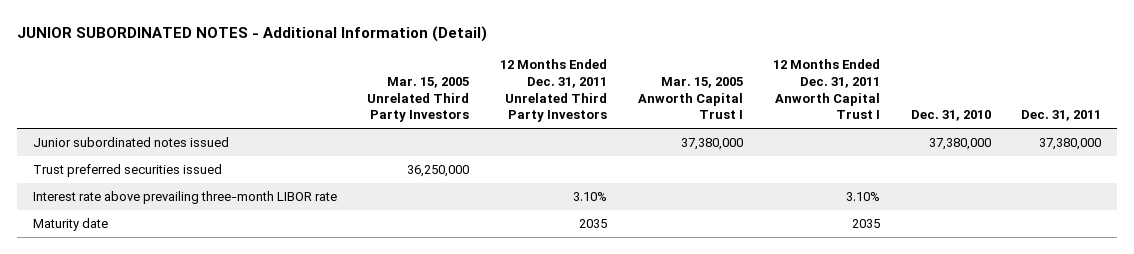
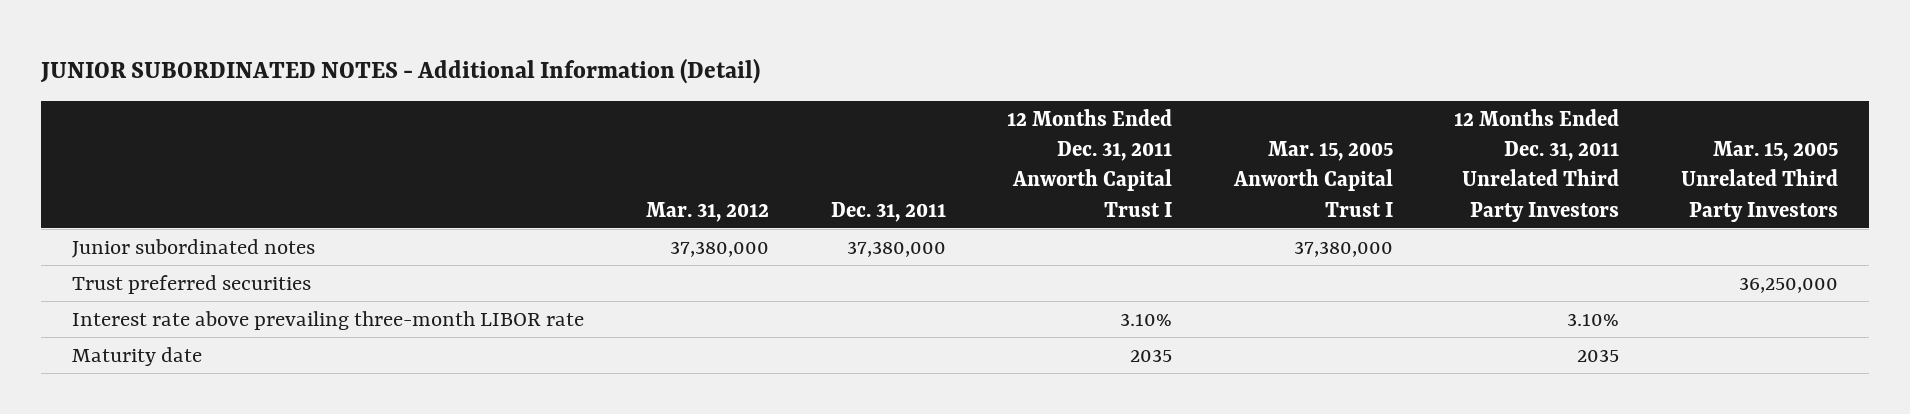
- | Mar. 15, 2005 Unrelated Third Party Investors | 12 Months Ended Dec. 31, 2011 Unrelated Third Party Investors | Mar. 15, 2005 Anworth Capital Trust I | 12 Months Ended Dec. 31, 2011 Anworth Capital Trust I | Dec. 31, 2010 | Dec. 31, 2011
+ | Mar. 31, 2012 | Dec. 31, 2011 | 12 Months Ended Dec. 31, 2011 Anworth Capital Trust I | Mar. 15, 2005 Anworth Capital Trust I | 12 Months Ended Dec. 31, 2011 Unrelated Third Party Investors | Mar. 15, 2005 Unrelated Third Party Investors
- Junior subordinated notes issued | | | 37,380,000 | | 37,380,000 | 37,380,000
- Trust preferred securities issued | 36,250,000 | | | | |
+ Junior subordinated notes | 37,380,000 | 37,380,000 | | 37,380,000 | |
+ Trust preferred securities | | | | | | 36,250,000

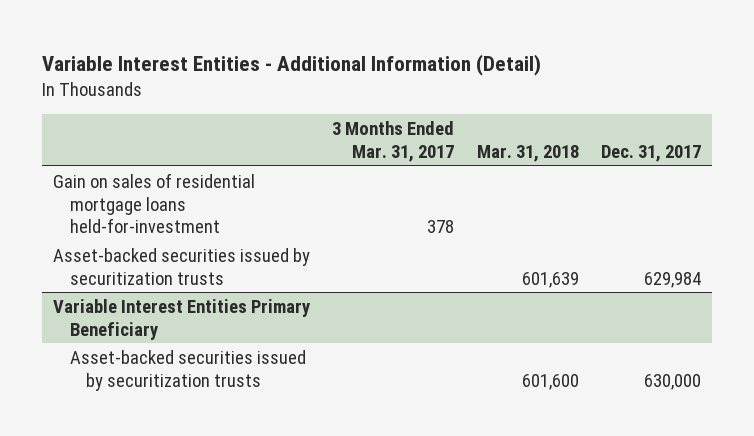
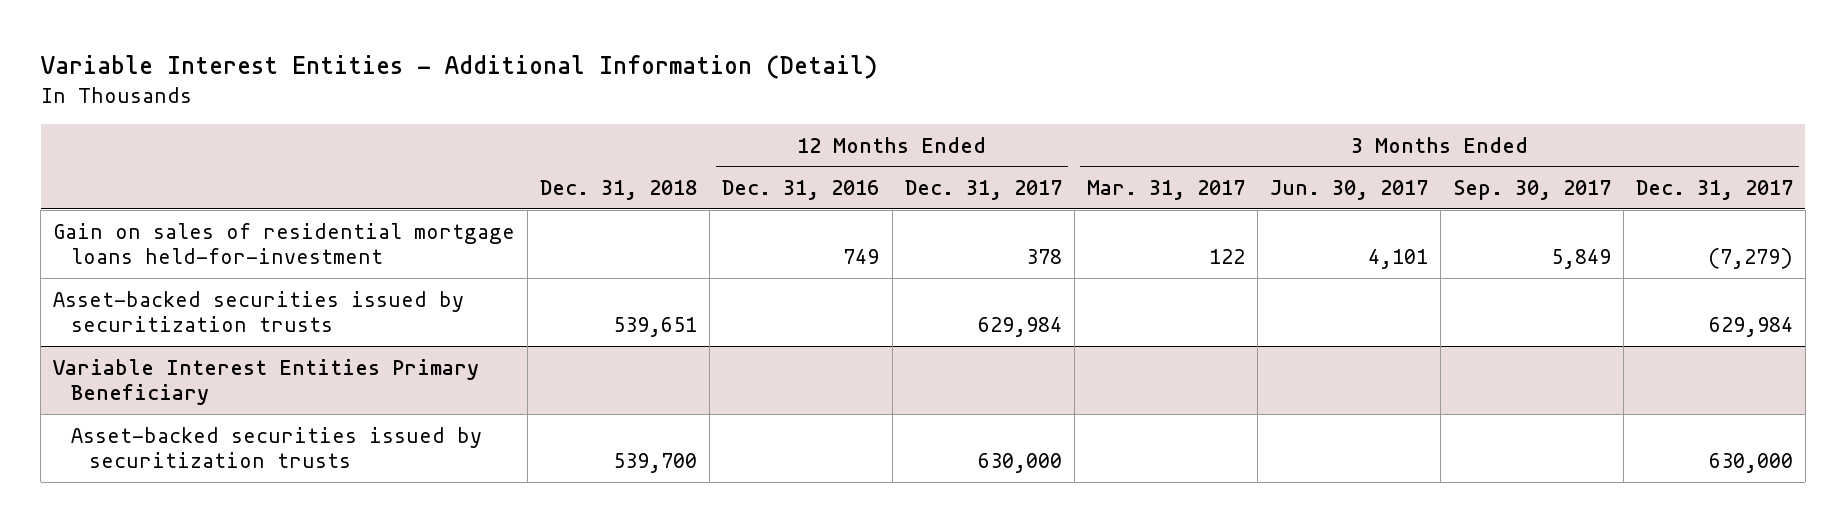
- | 3 Months Ended Mar. 31, 2017 | Mar. 31, 2018 | Dec. 31, 2017
+ | Dec. 31, 2018 | 12 Months Ended Dec. 31, 2016 | 12 Months Ended Dec. 31, 2017 | 3 Months Ended Mar. 31, 2017 | 3 Months Ended Jun. 30, 2017 | 3 Months Ended Sep. 30, 2017 | 3 Months Ended Dec. 31, 2017
- Gain on sales of residential mortgage loans held-for-investment | 378 | |
+ Gain on sales of residential mortgage loans held-for-investment | | 749 | 378 | 122 | 4,101 | 5,849 | (7,279)

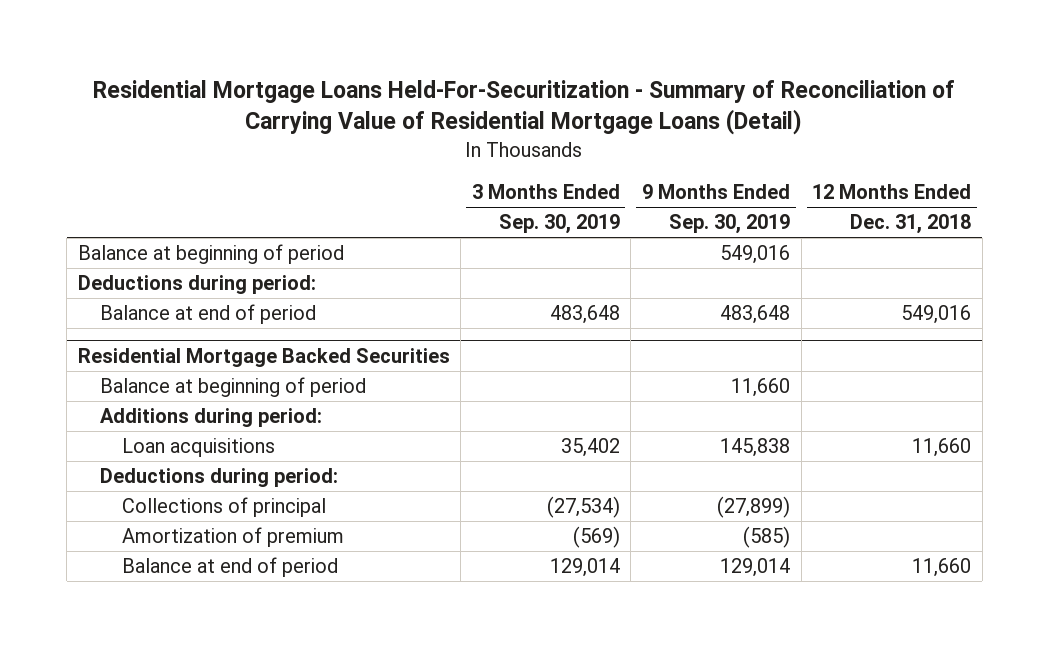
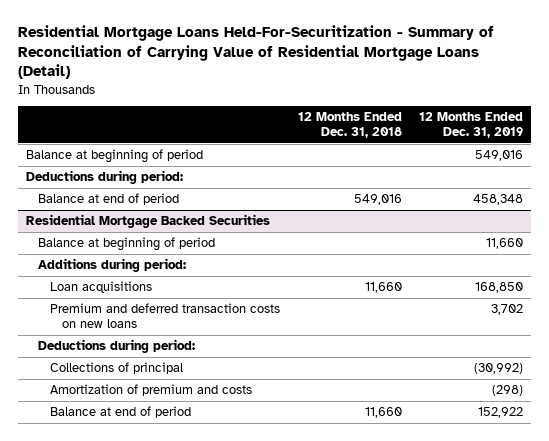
- | 3 Months Ended Sep. 30, 2019 | 9 Months Ended Sep. 30, 2019 | 12 Months Ended Dec. 31, 2018
+ | 12 Months Ended Dec. 31, 2018 | 12 Months Ended Dec. 31, 2019
@ Residential Mortgage Backed Securities
+ Premium and deferred transaction costs on new loans | | 3,702
- Amortization of premium | (569) | (585) |
+ Amortization of premium and costs | | (298)

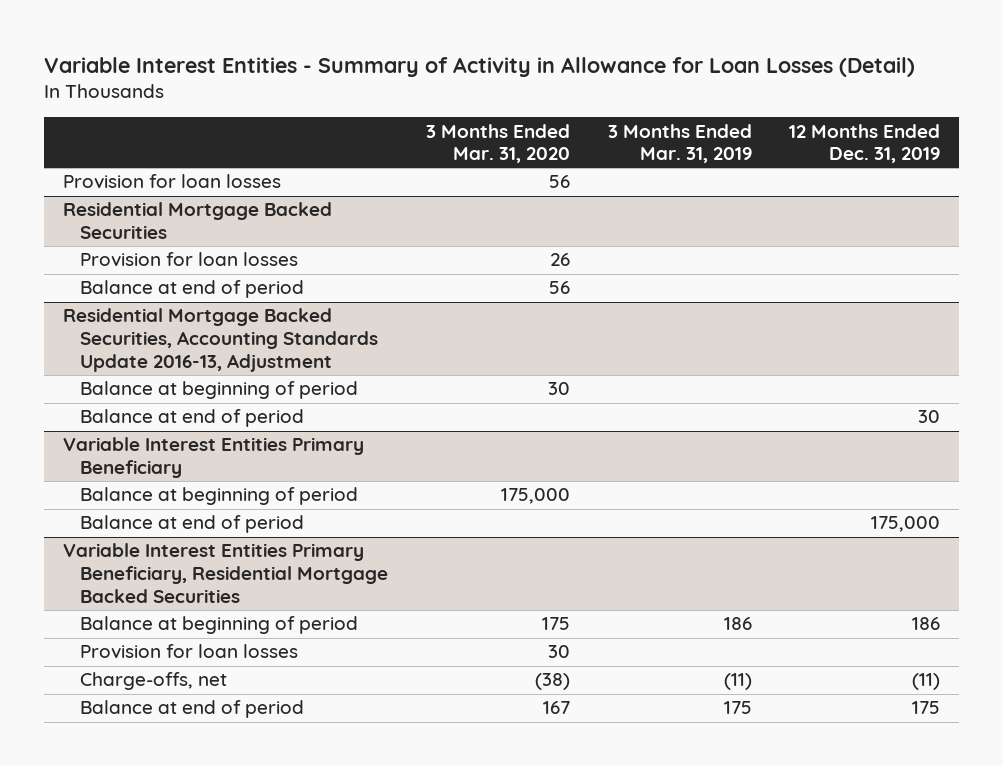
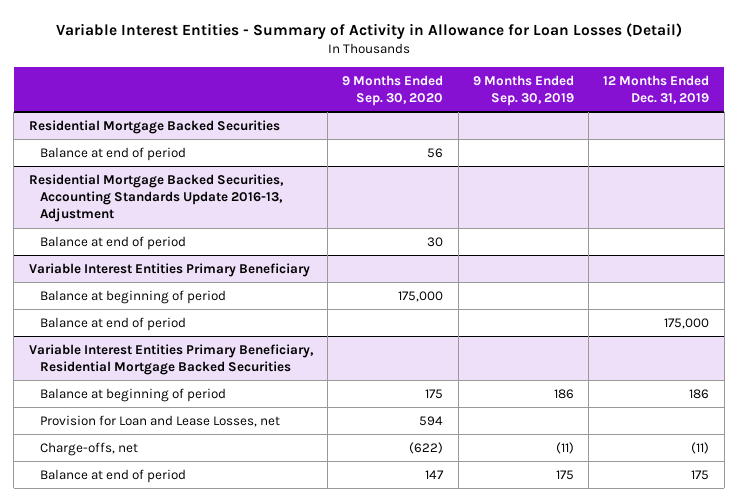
- | 3 Months Ended Mar. 31, 2020 | 3 Months Ended Mar. 31, 2019 | 12 Months Ended Dec. 31, 2019
+ | 9 Months Ended Sep. 30, 2020 | 9 Months Ended Sep. 30, 2019 | 12 Months Ended Dec. 31, 2019
- Provision for loan losses | 56 | |
@ Residential Mortgage Backed Securities
- Provision for loan losses | 26 | |
@ Residential Mortgage Backed Securities, Accounting Standards Update 2016-13, Adjustment
- Balance at beginning of period | 30 | |
- Balance at end of period | | | 30
+ Balance at end of period | 30 | |
@ Variable Interest Entities Primary Beneficiary, Residential Mortgage Backed Securities
- Provision for loan losses | 30 | |
+ Provision for Loan and Lease Losses, net | 594 | |

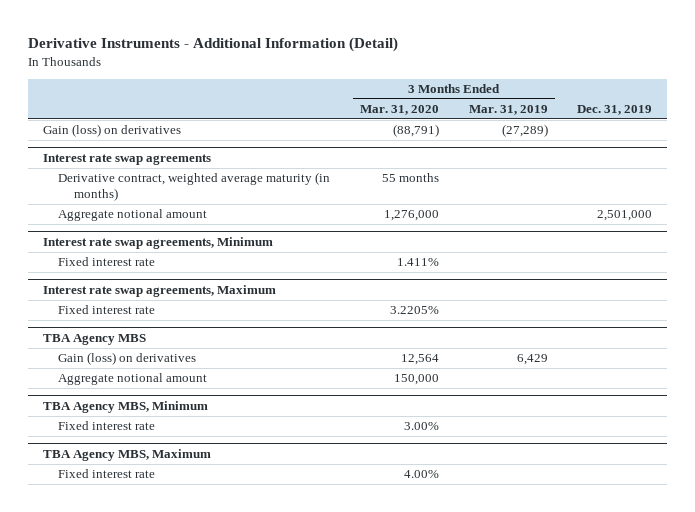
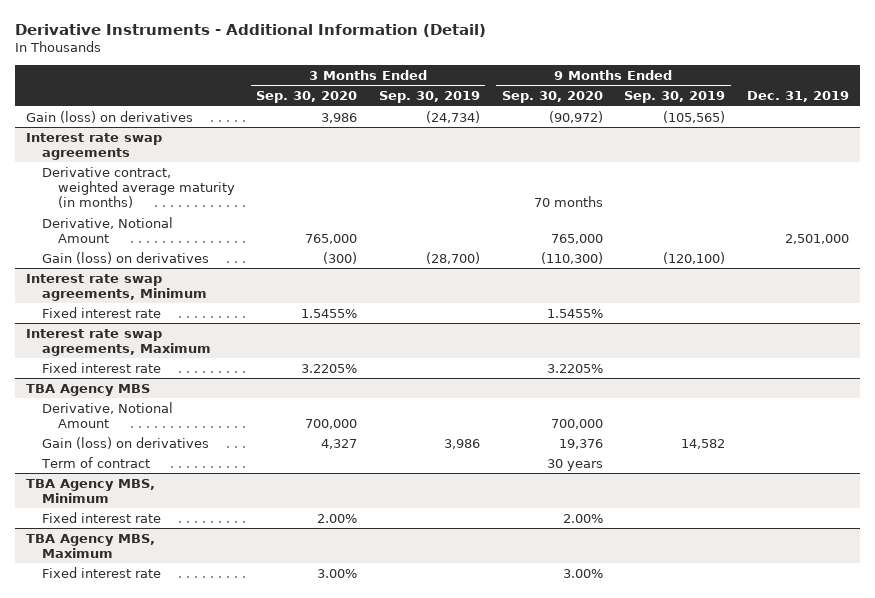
- | 3 Months Ended Mar. 31, 2020 | 3 Months Ended Mar. 31, 2019 | Dec. 31, 2019
+ | 3 Months Ended Sep. 30, 2020 | 3 Months Ended Sep. 30, 2019 | 9 Months Ended Sep. 30, 2020 | 9 Months Ended Sep. 30, 2019 | Dec. 31, 2019
@ Interest rate swap agreements
- Aggregate notional amount | 1,276,000 | | 2,501,000
+ Derivative, Notional Amount | 765,000 | | 765,000 | | 2,501,000
+ Gain (loss) on derivatives | (300) | (28,700) | (110,300) | (120,100) |
@ TBA Agency MBS
+ Derivative, Notional Amount | 700,000 | | 700,000 | |
- Aggregate notional amount | 150,000 | |
+ Term of contract | | | 30 years | |

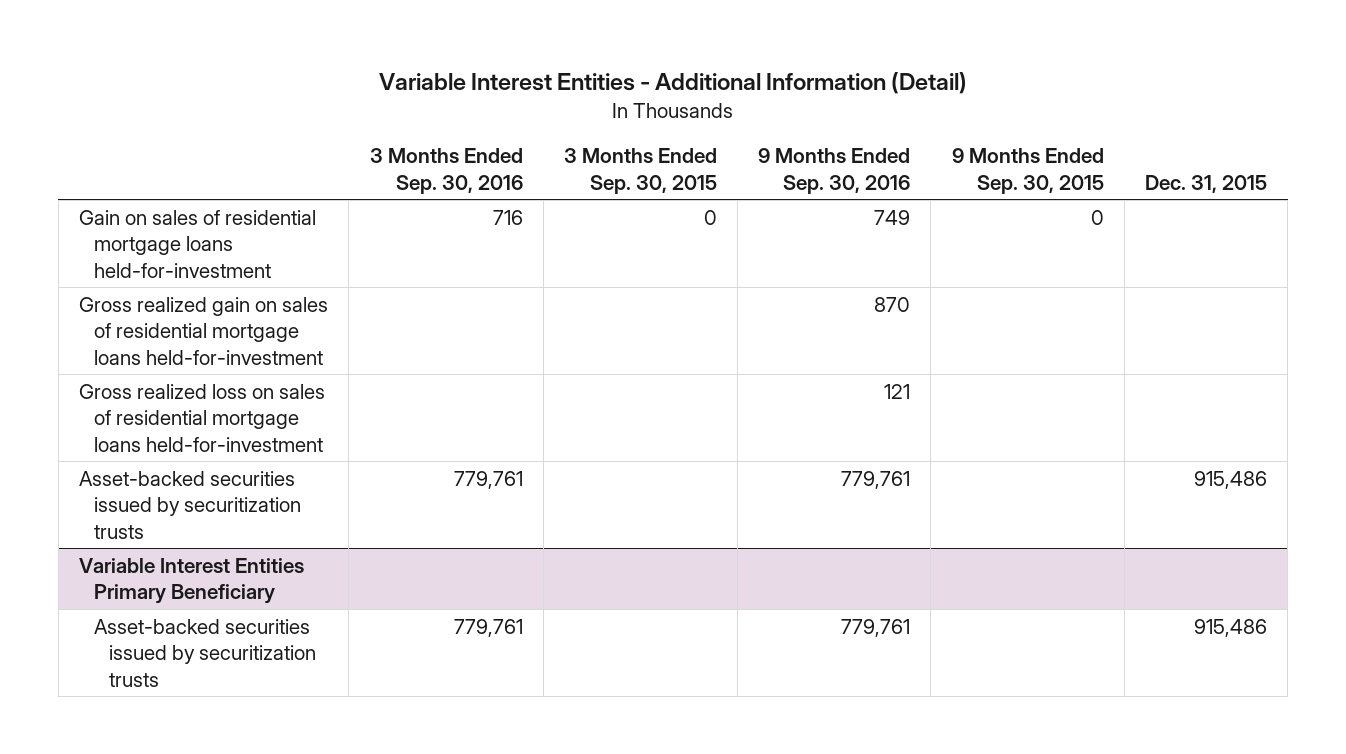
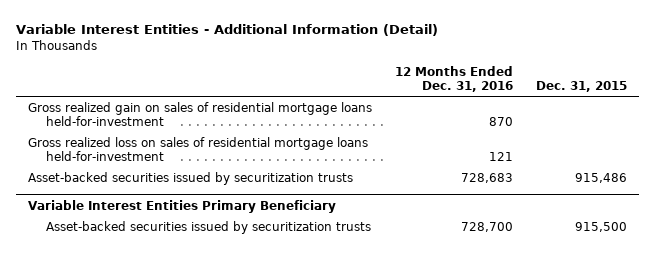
- | 3 Months Ended Sep. 30, 2016 | 3 Months Ended Sep. 30, 2015 | 9 Months Ended Sep. 30, 2016 | 9 Months Ended Sep. 30, 2015 | Dec. 31, 2015
+ | 12 Months Ended Dec. 31, 2016 | Dec. 31, 2015
- Gain on sales of residential mortgage loans held-for-investment | 716 | 0 | 749 | 0 |
@ Variable Interest Entities Primary Beneficiary
- Asset-backed securities issued by securitization trusts | 779,761 | | 779,761 | | 915,486
+ Asset-backed securities issued by securitization trusts | 728,700 | 915,500

